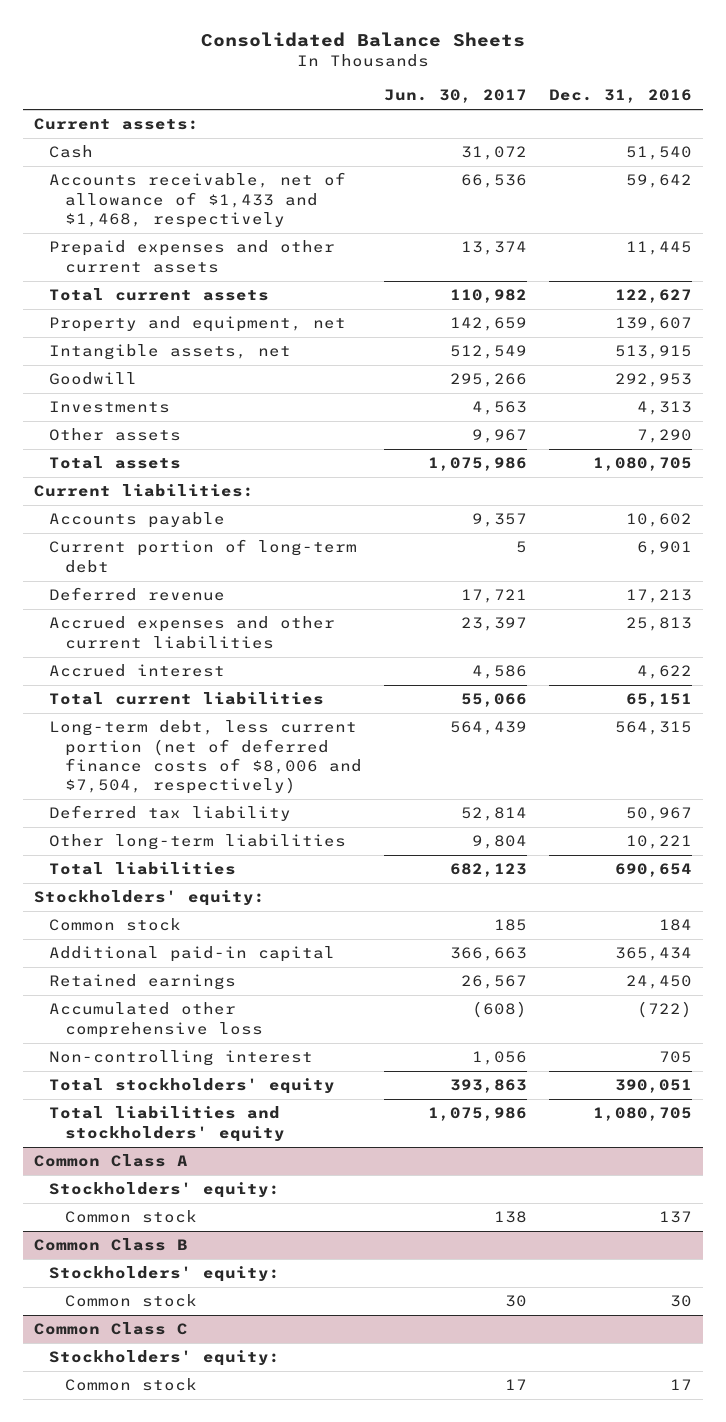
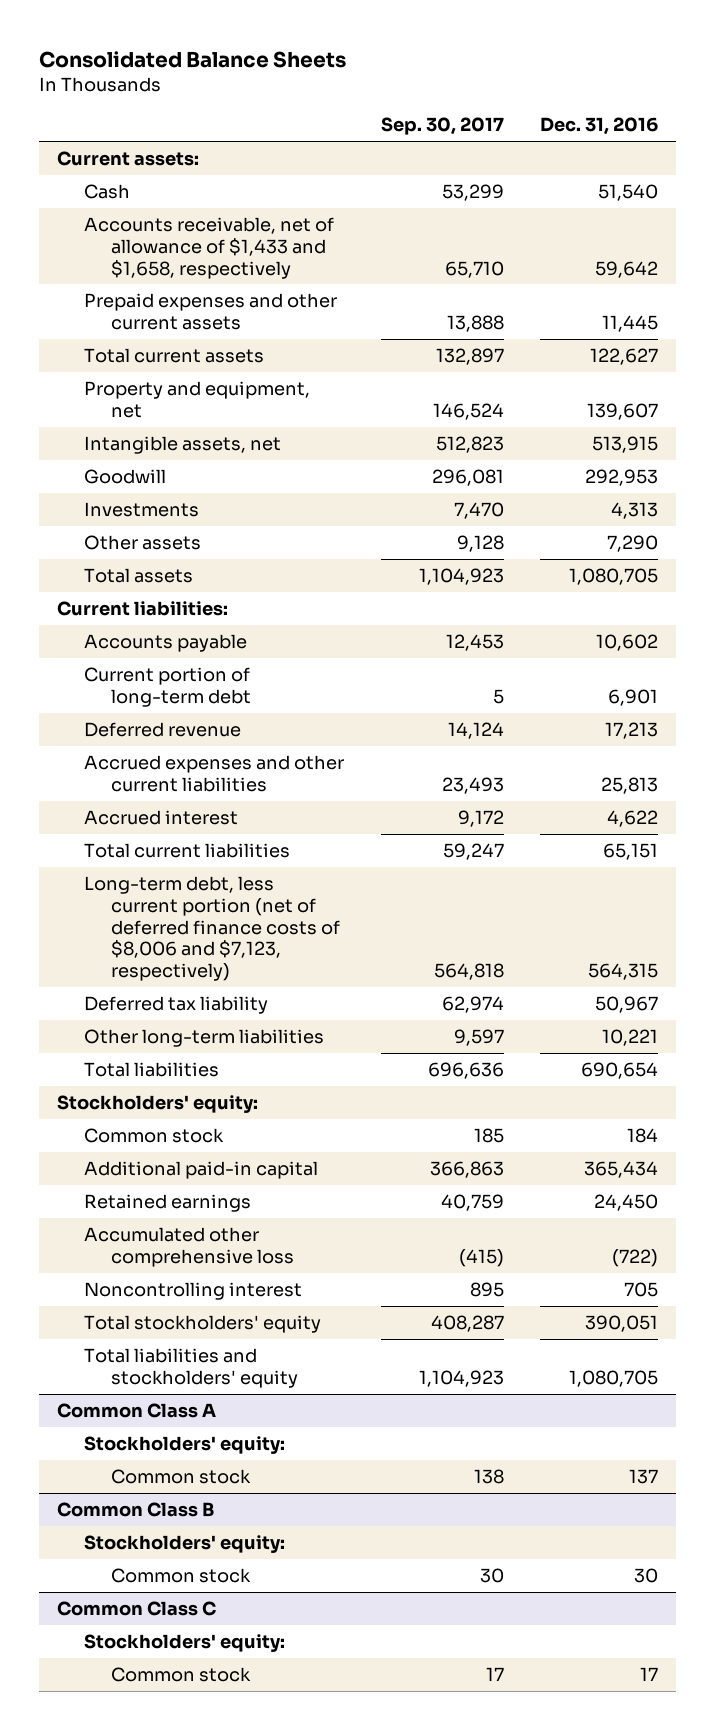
- | Jun. 30, 2017 | Dec. 31, 2016
+ | Sep. 30, 2017 | Dec. 31, 2016
- Accounts receivable, net of allowance of $1,433 and $1,468, respectively | 66,536 | 59,642
+ Accounts receivable, net of allowance of $1,433 and $1,658, respectively | 65,710 | 59,642
- Long-term debt, less current portion (net of deferred finance costs of $8,006 and $7,504, respectively) | 564,439 | 564,315
+ Long-term debt, less current portion (net of deferred finance costs of $8,006 and $7,123, respectively) | 564,818 | 564,315
- Non-controlling interest | 1,056 | 705
+ Noncontrolling interest | 895 | 705

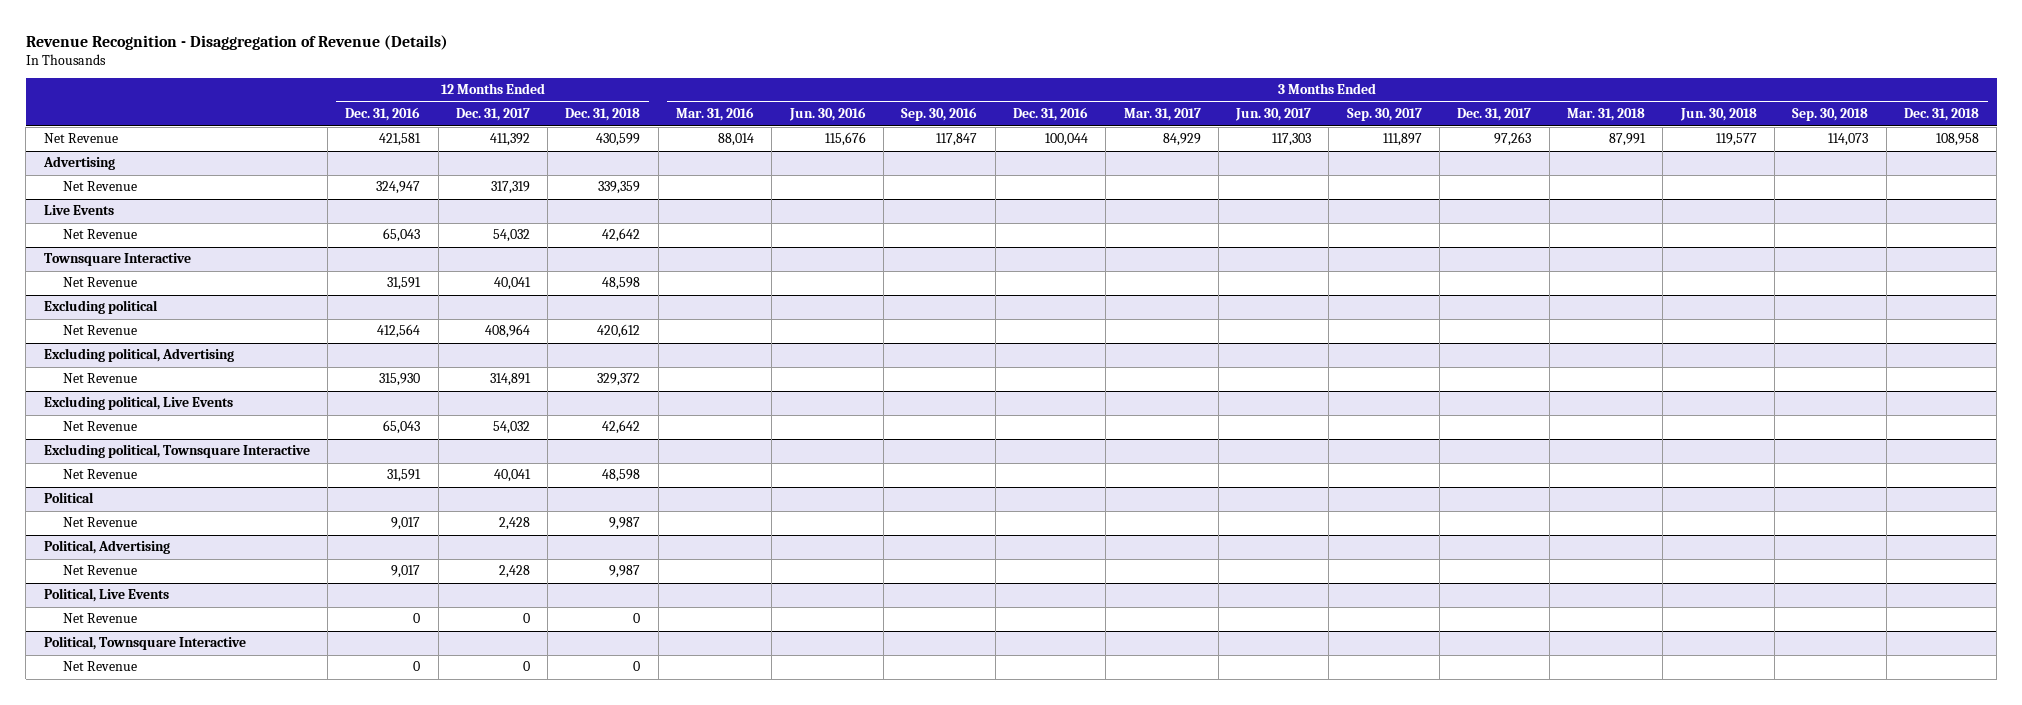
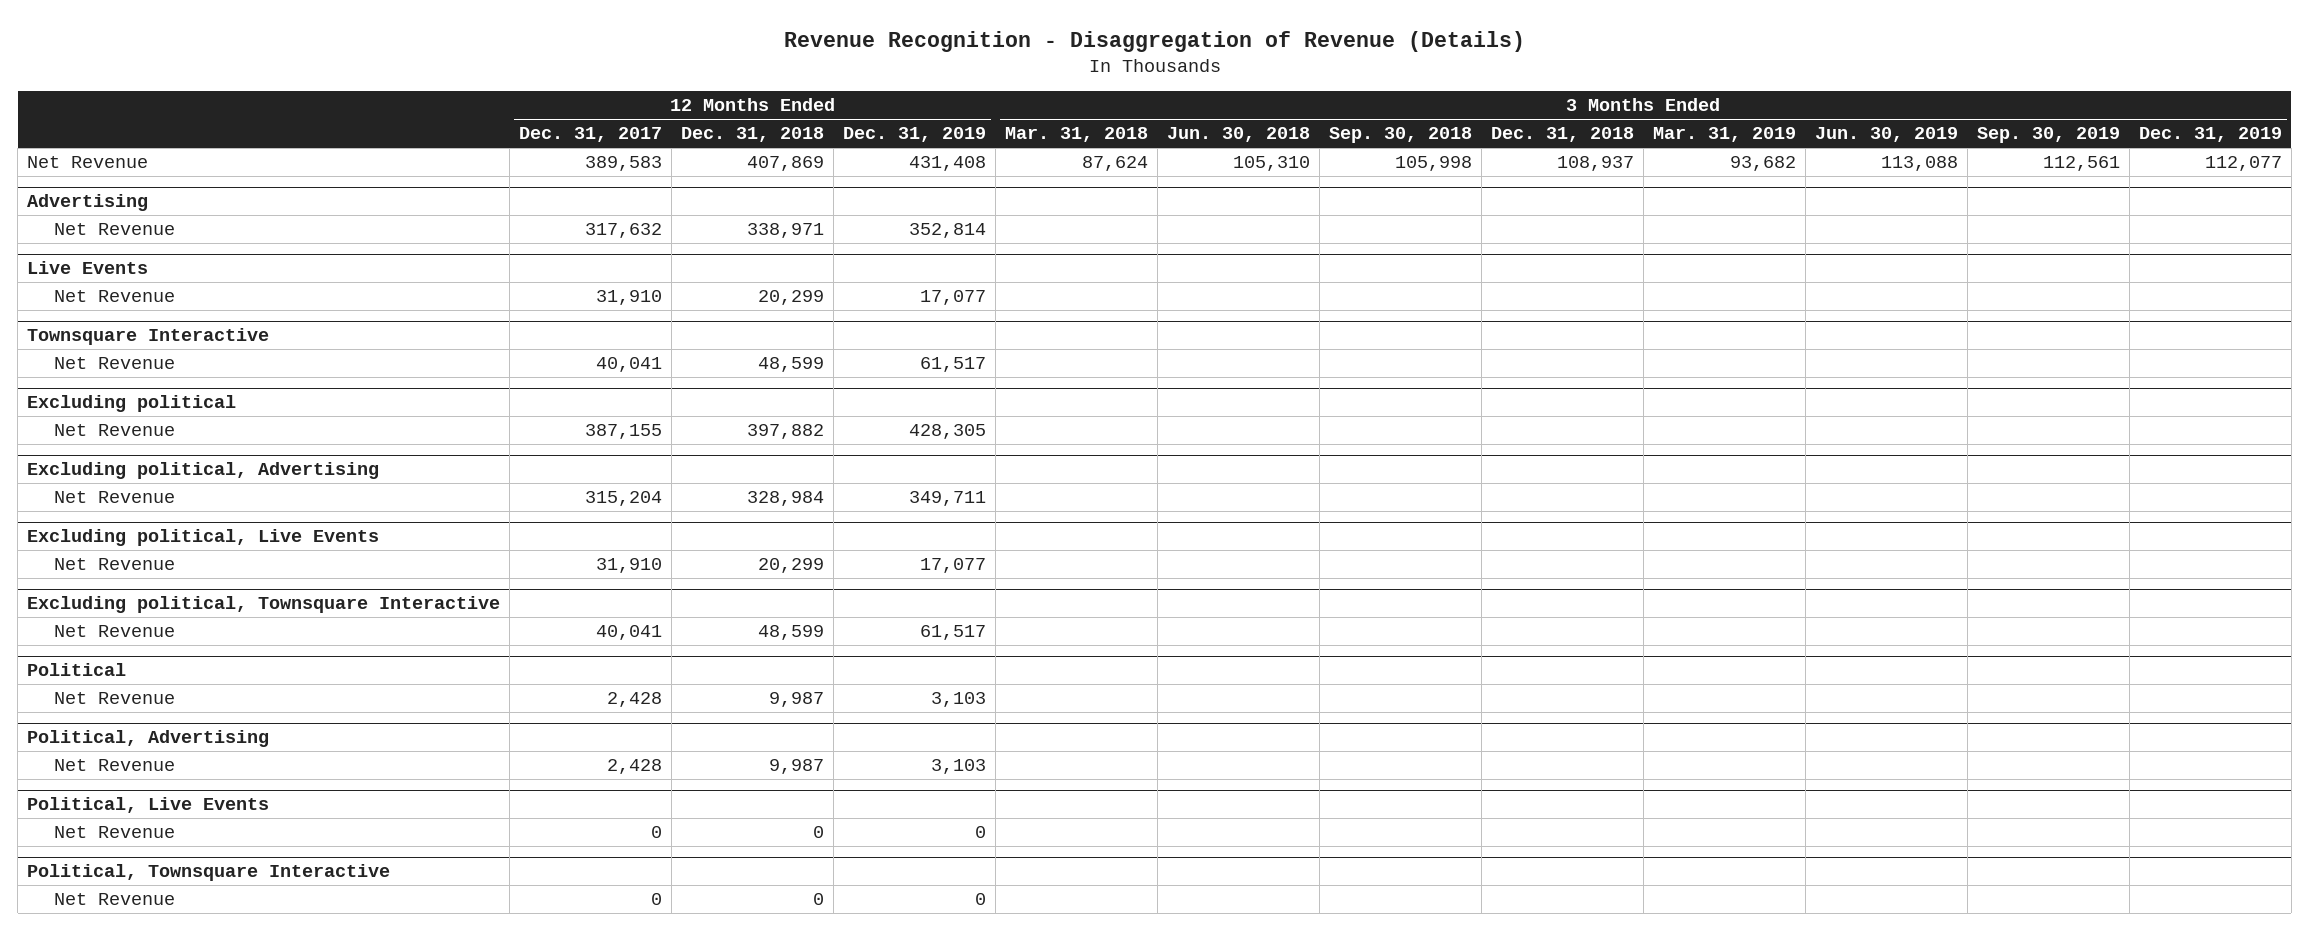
- | 12 Months Ended Dec. 31, 2016 | 12 Months Ended Dec. 31, 2017 | 12 Months Ended Dec. 31, 2018 | 3 Months Ended Mar. 31, 2016 | 3 Months Ended Jun. 30, 2016 | 3 Months Ended Sep. 30, 2016 | 3 Months Ended Dec. 31, 2016 | 3 Months Ended Mar. 31, 2017 | 3 Months Ended Jun. 30, 2017 | 3 Months Ended Sep. 30, 2017 | 3 Months Ended Dec. 31, 2017 | 3 Months Ended Mar. 31, 2018 | 3 Months Ended Jun. 30, 2018 | 3 Months Ended Sep. 30, 2018 | 3 Months Ended Dec. 31, 2018
+ | 12 Months Ended Dec. 31, 2017 | 12 Months Ended Dec. 31, 2018 | 12 Months Ended Dec. 31, 2019 | 3 Months Ended Mar. 31, 2018 | 3 Months Ended Jun. 30, 2018 | 3 Months Ended Sep. 30, 2018 | 3 Months Ended Dec. 31, 2018 | 3 Months Ended Mar. 31, 2019 | 3 Months Ended Jun. 30, 2019 | 3 Months Ended Sep. 30, 2019 | 3 Months Ended Dec. 31, 2019
- Net Revenue | 421,581 | 411,392 | 430,599 | 88,014 | 115,676 | 117,847 | 100,044 | 84,929 | 117,303 | 111,897 | 97,263 | 87,991 | 119,577 | 114,073 | 108,958
+ Net Revenue | 389,583 | 407,869 | 431,408 | 87,624 | 105,310 | 105,998 | 108,937 | 93,682 | 113,088 | 112,561 | 112,077
@ Advertising
- Net Revenue | 324,947 | 317,319 | 339,359 | | | | | | | | | | | |
+ Net Revenue | 317,632 | 338,971 | 352,814 | | | | | | | |
@ Live Events
- Net Revenue | 65,043 | 54,032 | 42,642 | | | | | | | | | | | |
+ Net Revenue | 31,910 | 20,299 | 17,077 | | | | | | | |
@ Townsquare Interactive
- Net Revenue | 31,591 | 40,041 | 48,598 | | | | | | | | | | | |
+ Net Revenue | 40,041 | 48,599 | 61,517 | | | | | | | |
@ Excluding political
- Net Revenue | 412,564 | 408,964 | 420,612 | | | | | | | | | | | |
+ Net Revenue | 387,155 | 397,882 | 428,305 | | | | | | | |
@ Excluding political, Advertising
- Net Revenue | 315,930 | 314,891 | 329,372 | | | | | | | | | | | |
+ Net Revenue | 315,204 | 328,984 | 349,711 | | | | | | | |
@ Excluding political, Live Events
- Net Revenue | 65,043 | 54,032 | 42,642 | | | | | | | | | | | |
+ Net Revenue | 31,910 | 20,299 | 17,077 | | | | | | | |
@ Excluding political, Townsquare Interactive
- Net Revenue | 31,591 | 40,041 | 48,598 | | | | | | | | | | | |
+ Net Revenue | 40,041 | 48,599 | 61,517 | | | | | | | |

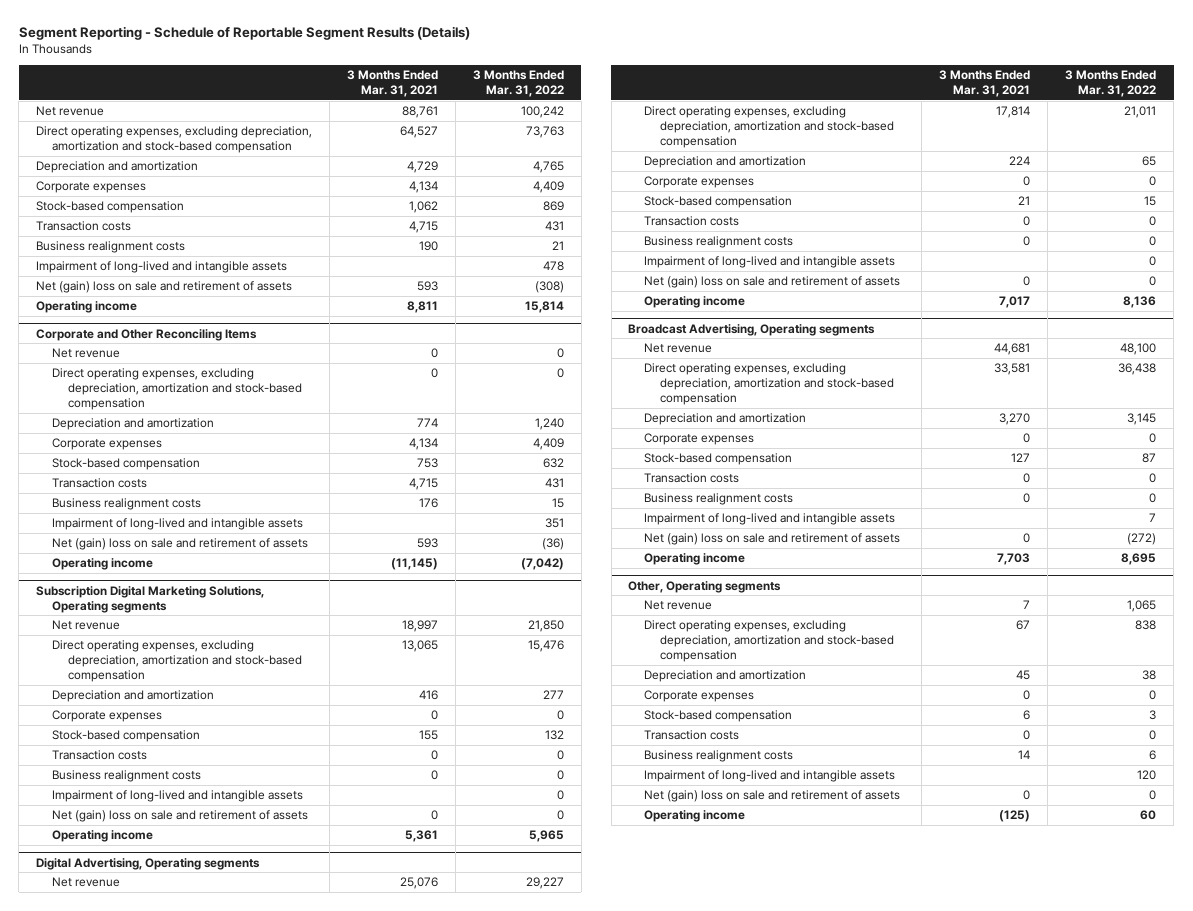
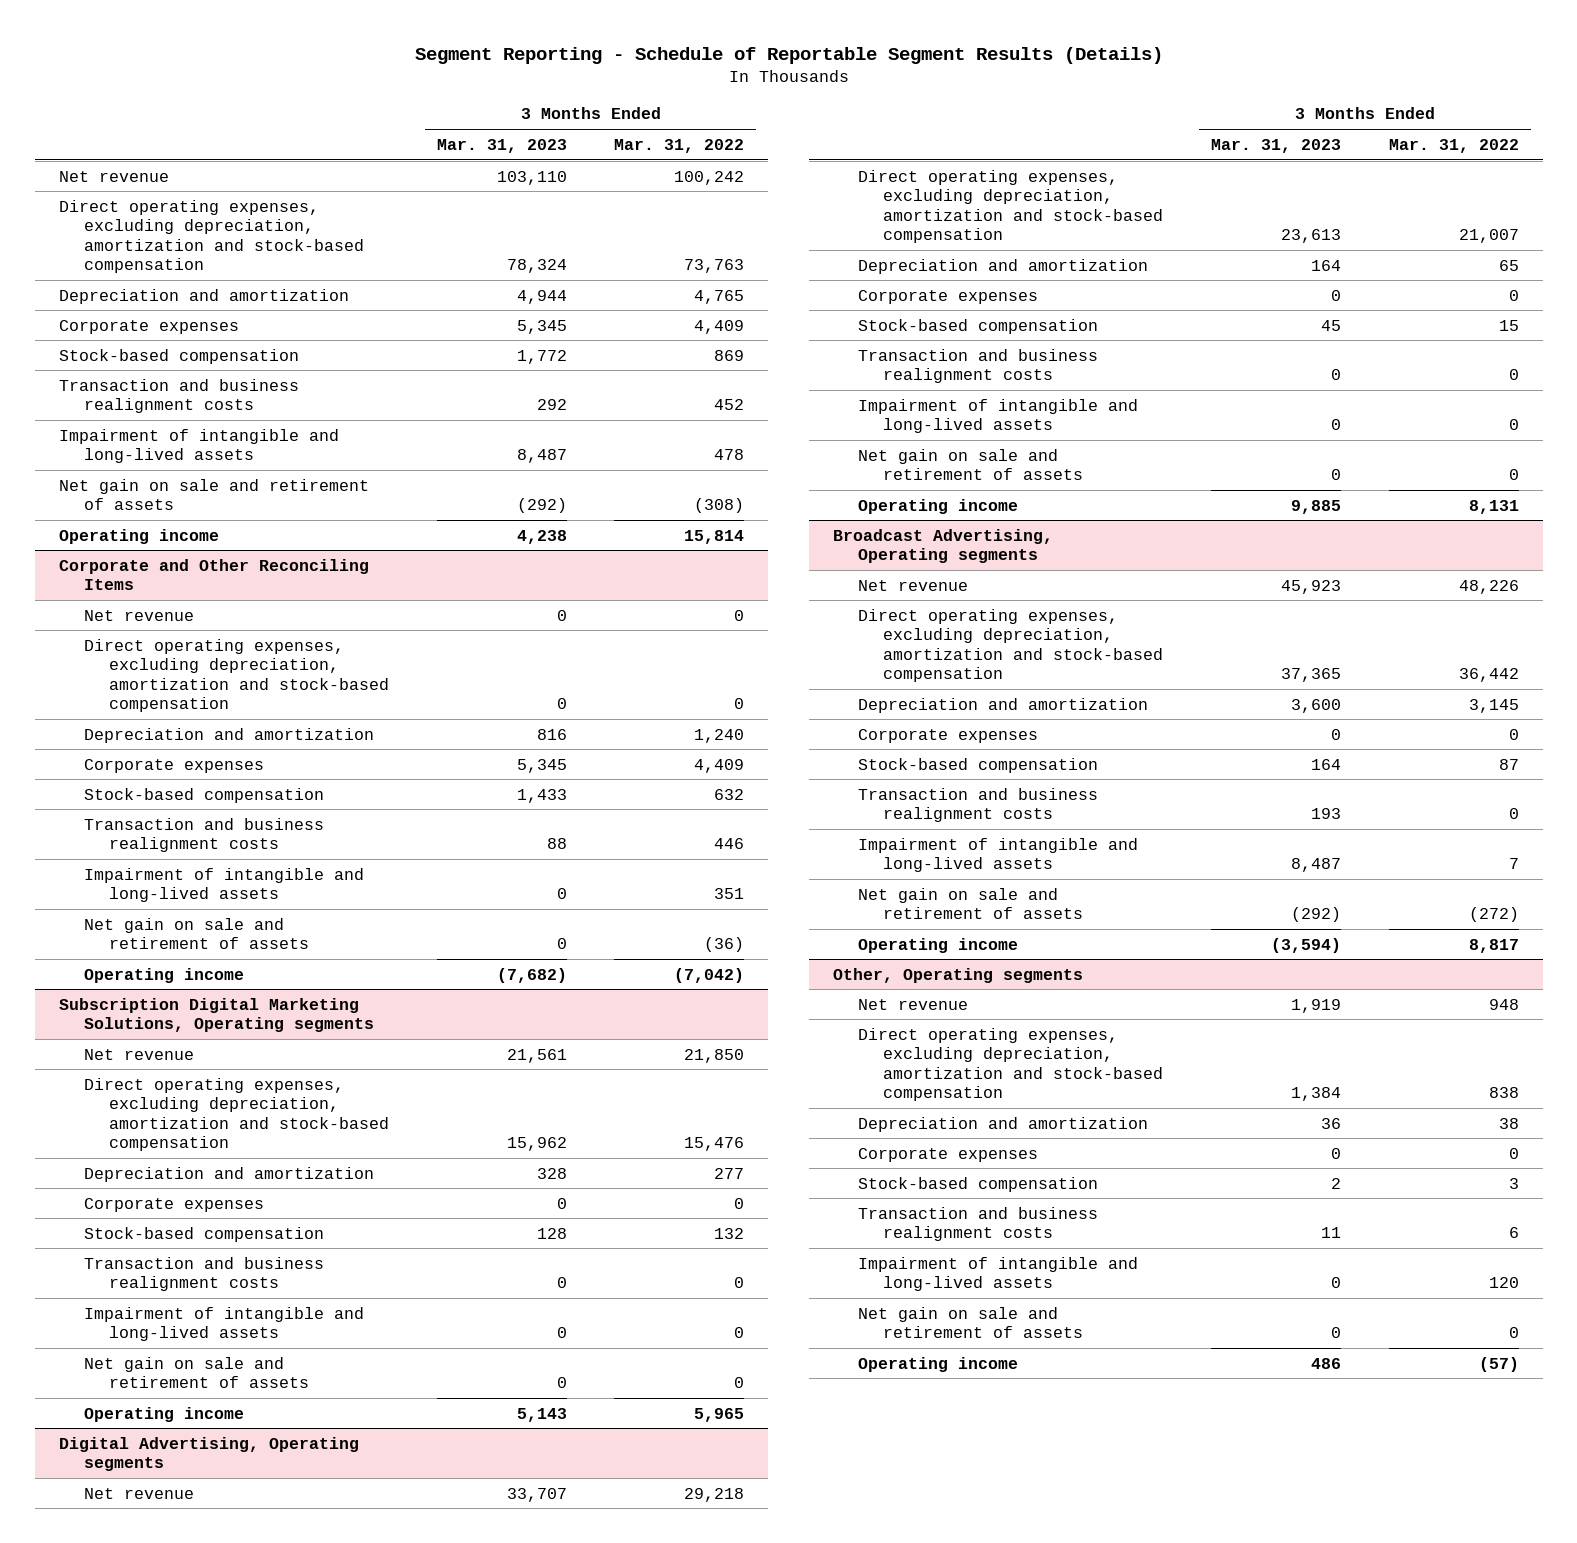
- | 3 Months Ended Mar. 31, 2021 | 3 Months Ended Mar. 31, 2022
+ | 3 Months Ended Mar. 31, 2023 | 3 Months Ended Mar. 31, 2022
- Transaction costs | 4,715 | 431
- Business realignment costs | 190 | 21
- Impairment of long-lived and intangible assets | | 478
- Net (gain) loss on sale and retirement of assets | 593 | (308)
+ Transaction and business realignment costs | 292 | 452
+ Impairment of intangible and long-lived assets | 8,487 | 478
+ Net gain on sale and retirement of assets | (292) | (308)
@ Corporate and Other Reconciling Items
- Transaction costs | 4,715 | 431
- Business realignment costs | 176 | 15
- Impairment of long-lived and intangible assets | | 351
- Net (gain) loss on sale and retirement of assets | 593 | (36)
+ Transaction and business realignment costs | 88 | 446
+ Impairment of intangible and long-lived assets | 0 | 351
+ Net gain on sale and retirement of assets | 0 | (36)
@ Subscription Digital Marketing Solutions, Operating segments
- Transaction costs | 0 | 0
- Business realignment costs | 0 | 0
- Impairment of long-lived and intangible assets | | 0
- Net (gain) loss on sale and retirement of assets | 0 | 0
+ Transaction and business realignment costs | 0 | 0
+ Impairment of intangible and long-lived assets | 0 | 0
+ Net gain on sale and retirement of assets | 0 | 0
@ Digital Advertising, Operating segments
- Net revenue | 25,076 | 29,227
- Direct operating expenses, excluding depreciation, amortization and stock-based compensation | 17,814 | 21,011
+ Net revenue | 33,707 | 29,218
+ Direct operating expenses, excluding depreciation, amortization and stock-based compensation | 23,613 | 21,007
- Transaction costs | 0 | 0
- Business realignment costs | 0 | 0
- Impairment of long-lived and intangible assets | | 0
- Net (gain) loss on sale and retirement of assets | 0 | 0
- Operating income | 7,017 | 8,136
+ Transaction and business realignment costs | 0 | 0
+ Impairment of intangible and long-lived assets | 0 | 0
+ Net gain on sale and retirement of assets | 0 | 0
+ Operating income | 9,885 | 8,131
@ Broadcast Advertising, Operating segments
- Net revenue | 44,681 | 48,100
- Direct operating expenses, excluding depreciation, amortization and stock-based compensation | 33,581 | 36,438
+ Net revenue | 45,923 | 48,226
+ Direct operating expenses, excluding depreciation, amortization and stock-based compensation | 37,365 | 36,442
- Transaction costs | 0 | 0
- Business realignment costs | 0 | 0
- Impairment of long-lived and intangible assets | | 7
- Net (gain) loss on sale and retirement of assets | 0 | (272)
- Operating income | 7,703 | 8,695
+ Transaction and business realignment costs | 193 | 0
+ Impairment of intangible and long-lived assets | 8,487 | 7
+ Net gain on sale and retirement of assets | (292) | (272)
+ Operating income | (3,594) | 8,817
@ Other, Operating segments
- Net revenue | 7 | 1,065
+ Net revenue | 1,919 | 948
- Transaction costs | 0 | 0
- Business realignment costs | 14 | 6
- Impairment of long-lived and intangible assets | | 120
- Net (gain) loss on sale and retirement of assets | 0 | 0
- Operating income | (125) | 60
+ Transaction and business realignment costs | 11 | 6
+ Impairment of intangible and long-lived assets | 0 | 120
+ Net gain on sale and retirement of assets | 0 | 0
+ Operating income | 486 | (57)

